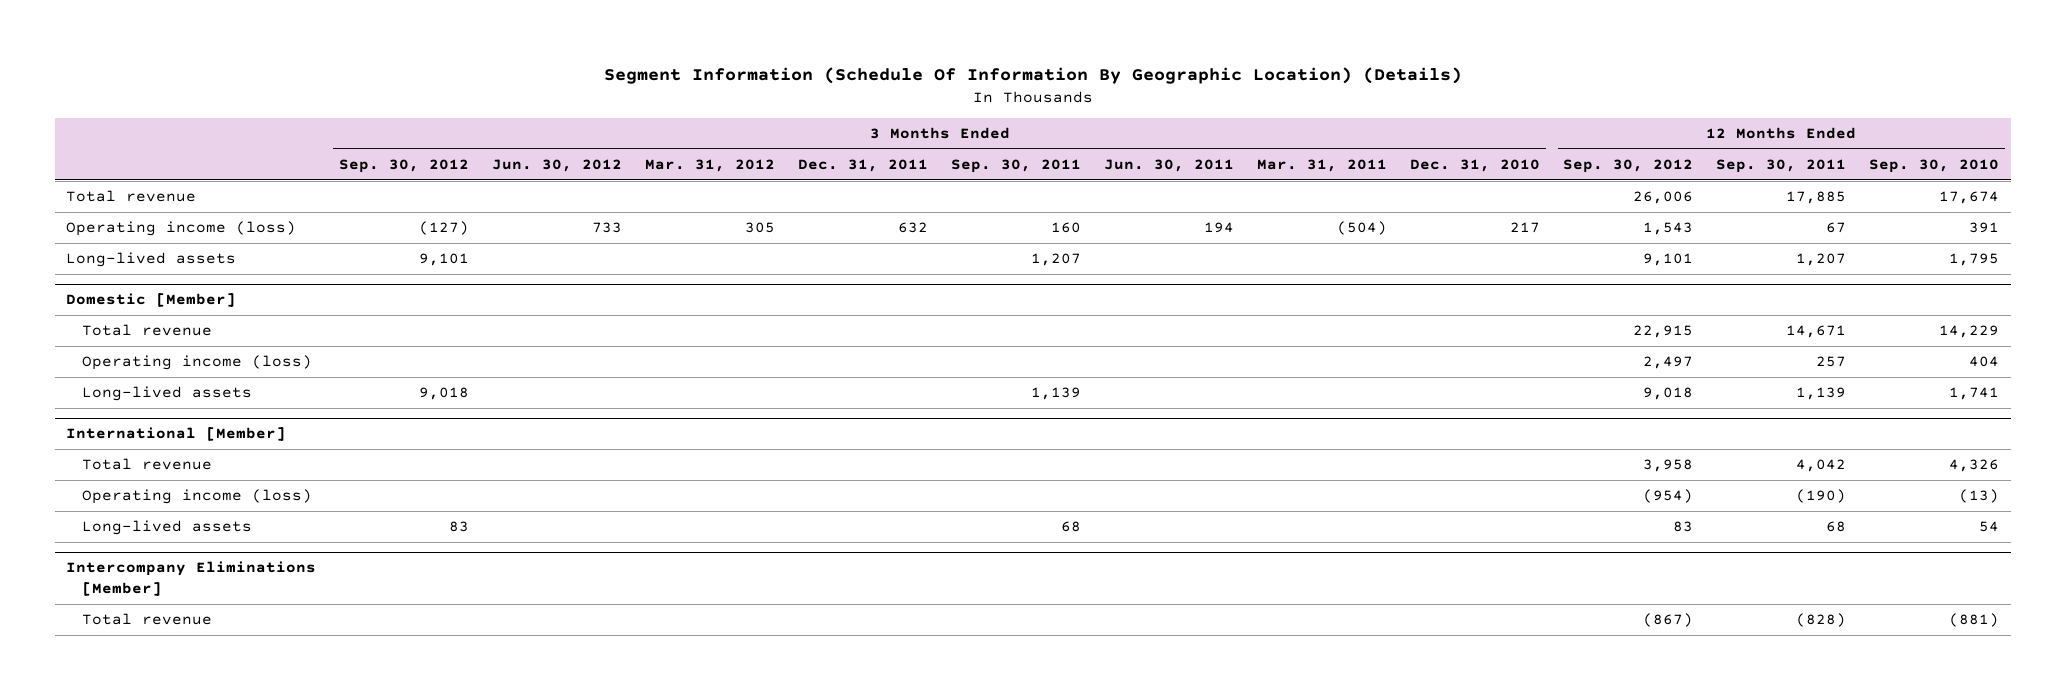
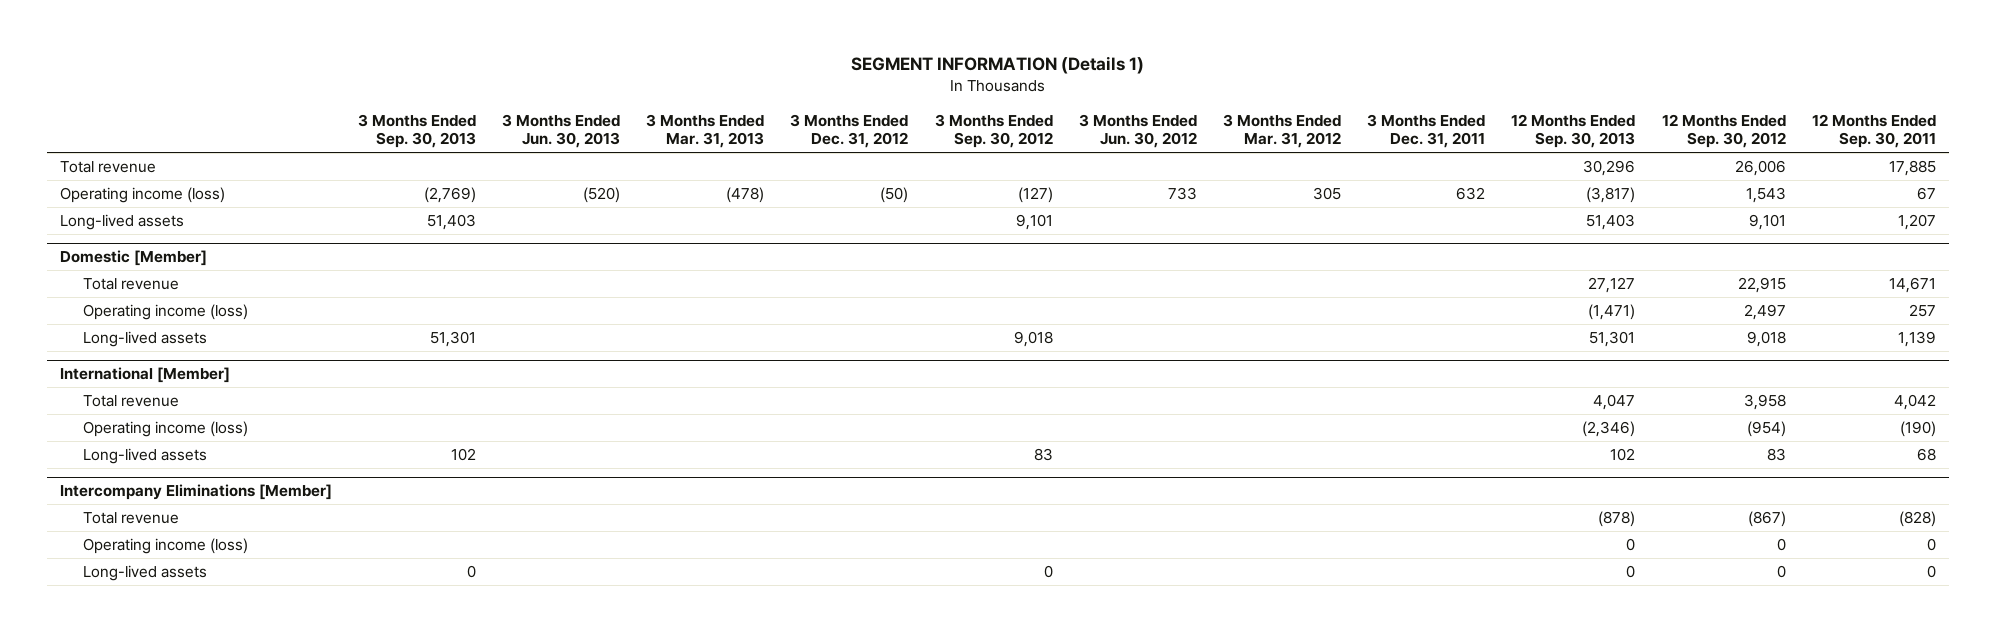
- Segment Information (Schedule Of Information By Geographic Location) (Details)
+ SEGMENT INFORMATION (Details 1)
- | 3 Months Ended Sep. 30, 2012 | 3 Months Ended Jun. 30, 2012 | 3 Months Ended Mar. 31, 2012 | 3 Months Ended Dec. 31, 2011 | 3 Months Ended Sep. 30, 2011 | 3 Months Ended Jun. 30, 2011 | 3 Months Ended Mar. 31, 2011 | 3 Months Ended Dec. 31, 2010 | 12 Months Ended Sep. 30, 2012 | 12 Months Ended Sep. 30, 2011 | 12 Months Ended Sep. 30, 2010
+ | 3 Months Ended Sep. 30, 2013 | 3 Months Ended Jun. 30, 2013 | 3 Months Ended Mar. 31, 2013 | 3 Months Ended Dec. 31, 2012 | 3 Months Ended Sep. 30, 2012 | 3 Months Ended Jun. 30, 2012 | 3 Months Ended Mar. 31, 2012 | 3 Months Ended Dec. 31, 2011 | 12 Months Ended Sep. 30, 2013 | 12 Months Ended Sep. 30, 2012 | 12 Months Ended Sep. 30, 2011
@ Intercompany Eliminations [Member]
+ Operating income (loss) | | | | | | | | | 0 | 0 | 0
+ Long-lived assets | 0 | | | | 0 | | | | 0 | 0 | 0

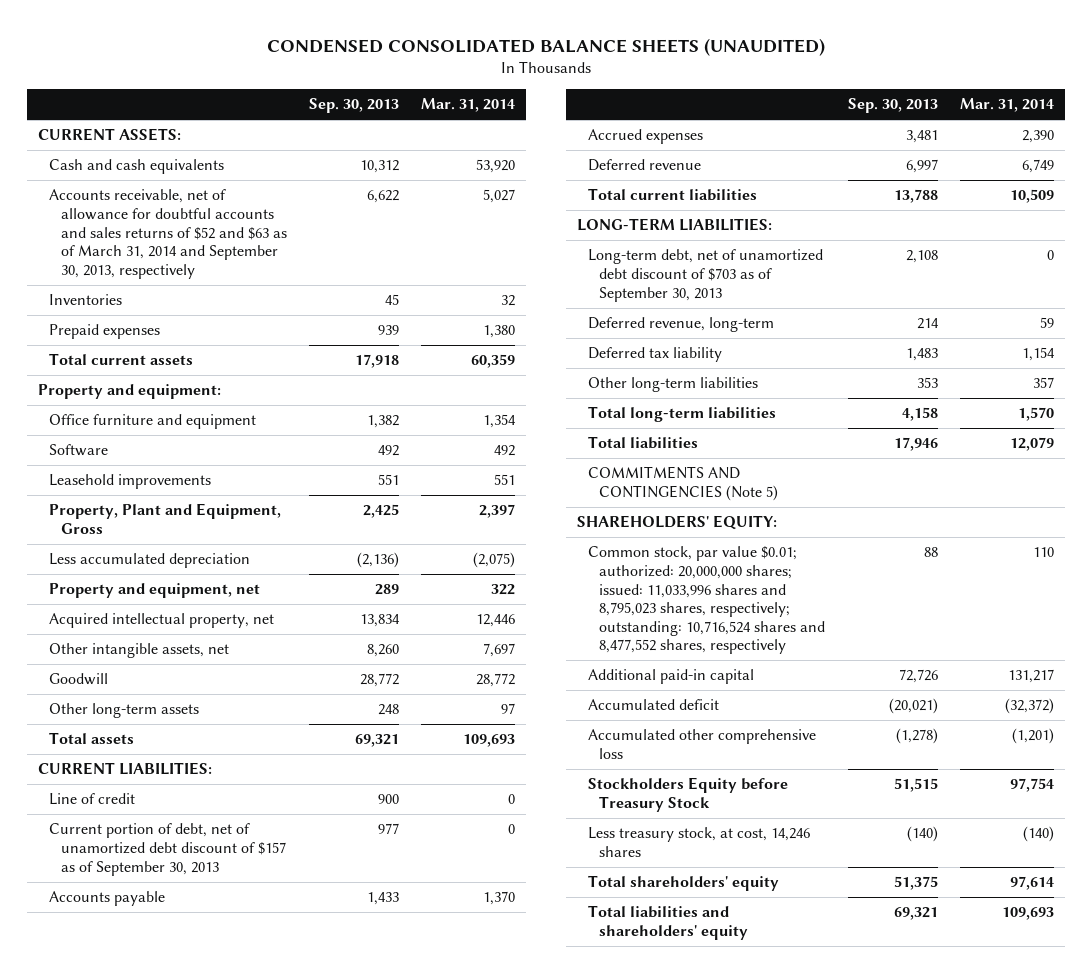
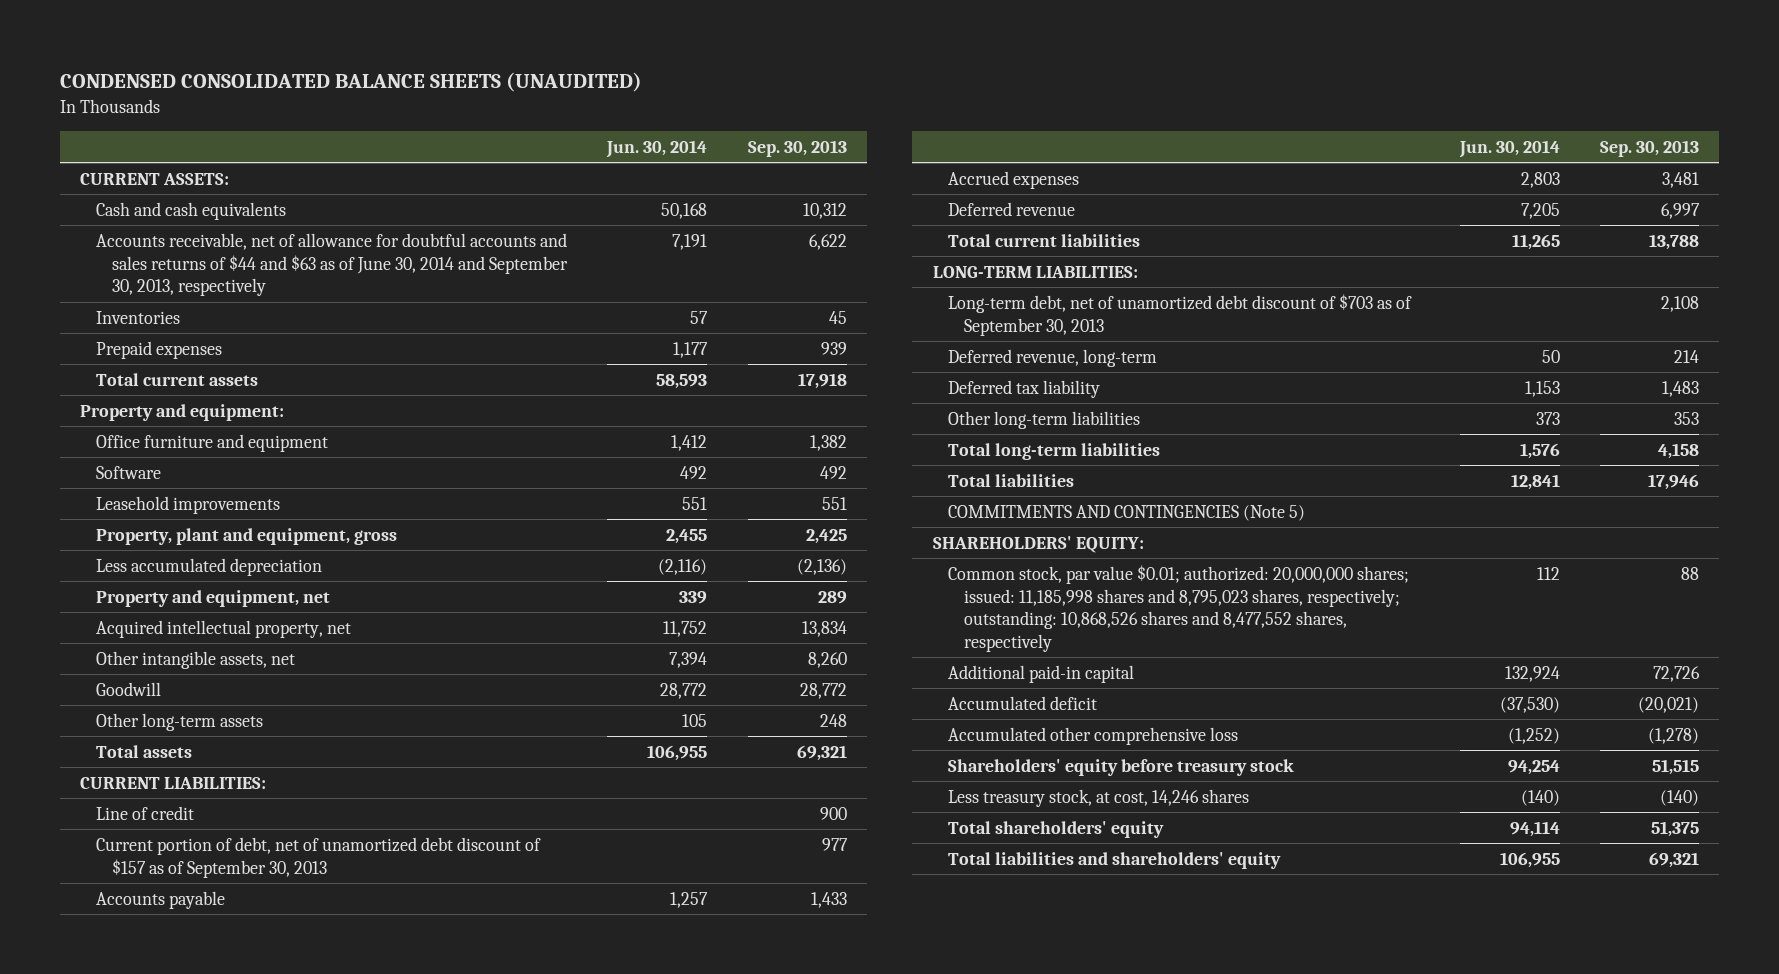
- | Sep. 30, 2013 | Mar. 31, 2014
+ | Jun. 30, 2014 | Sep. 30, 2013
- Accounts receivable, net of allowance for doubtful accounts and sales returns of $52 and $63 as of March 31, 2014 and September 30, 2013, respectively | 6,622 | 5,027
+ Accounts receivable, net of allowance for doubtful accounts and sales returns of $44 and $63 as of June 30, 2014 and September 30, 2013, respectively | 7,191 | 6,622
- Property, Plant and Equipment, Gross | 2,425 | 2,397
+ Property, plant and equipment, gross | 2,455 | 2,425
- Common stock, par value $0.01; authorized: 20,000,000 shares; issued: 11,033,996 shares and 8,795,023 shares, respectively; outstanding: 10,716,524 shares and 8,477,552 shares, respectively | 88 | 110
+ Common stock, par value $0.01; authorized: 20,000,000 shares; issued: 11,185,998 shares and 8,795,023 shares, respectively; outstanding: 10,868,526 shares and 8,477,552 shares, respectively | 112 | 88
- Stockholders Equity before Treasury Stock | 51,515 | 97,754
+ Shareholders' equity before treasury stock | 94,254 | 51,515

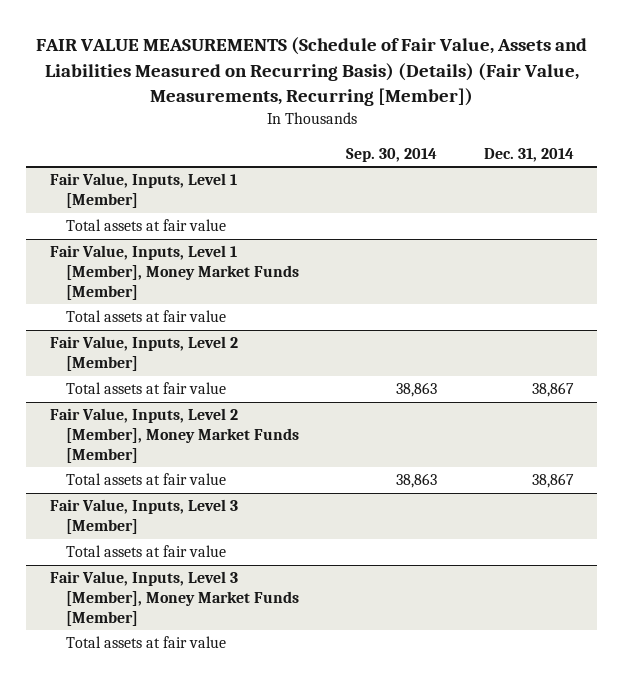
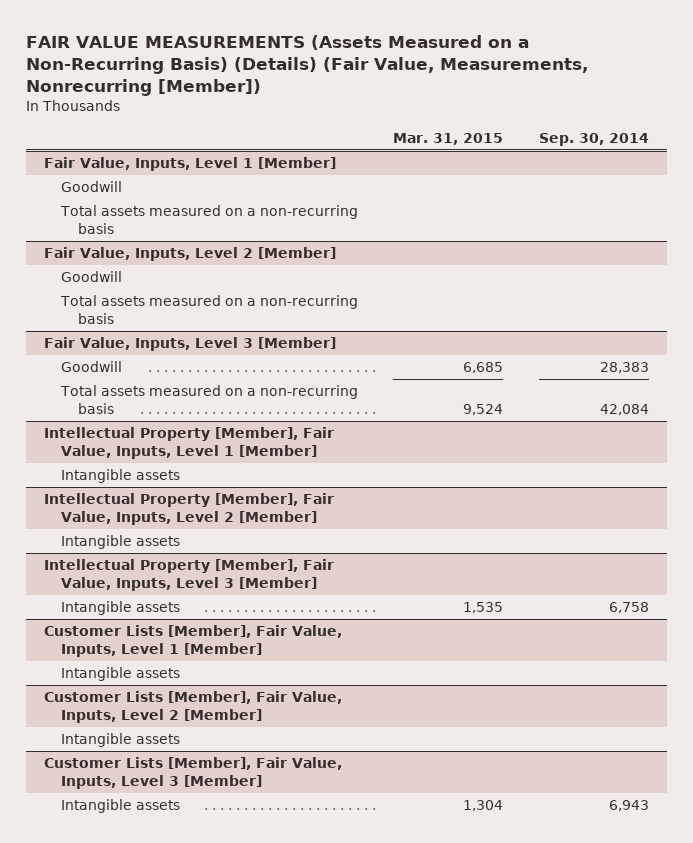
- FAIR VALUE MEASUREMENTS (Schedule of Fair Value, Assets and Liabilities Measured on Recurring Basis) (Details) (Fair Value, Measurements, Recurring [Member])
+ FAIR VALUE MEASUREMENTS (Assets Measured on a Non-Recurring Basis) (Details) (Fair Value, Measurements, Nonrecurring [Member])
- | Sep. 30, 2014 | Dec. 31, 2014
+ | Mar. 31, 2015 | Sep. 30, 2014
@ Fair Value, Inputs, Level 1 [Member]
- Total assets at fair value
- Fair Value, Inputs, Level 1 [Member], Money Market Funds [Member]
- Total assets at fair value
@ Fair Value, Inputs, Level 1 [Member]
+ Goodwill
+ Total assets measured on a non-recurring basis
@ Fair Value, Inputs, Level 2 [Member]
- Total assets at fair value | 38,863 | 38,867
- Fair Value, Inputs, Level 2 [Member], Money Market Funds [Member]
- Total assets at fair value | 38,863 | 38,867
@ Fair Value, Inputs, Level 2 [Member]
+ Goodwill
+ Total assets measured on a non-recurring basis
@ Fair Value, Inputs, Level 3 [Member]
- Total assets at fair value
- Fair Value, Inputs, Level 3 [Member], Money Market Funds [Member]
- Total assets at fair value
@ Fair Value, Inputs, Level 3 [Member]
+ Goodwill | 6,685 | 28,383
+ Total assets measured on a non-recurring basis | 9,524 | 42,084
+ Intellectual Property [Member], Fair Value, Inputs, Level 1 [Member]
+ Intangible assets
+ Intellectual Property [Member], Fair Value, Inputs, Level 2 [Member]
+ Intangible assets
+ Intellectual Property [Member], Fair Value, Inputs, Level 3 [Member]
+ Intangible assets | 1,535 | 6,758
+ Customer Lists [Member], Fair Value, Inputs, Level 1 [Member]
+ Intangible assets
+ Customer Lists [Member], Fair Value, Inputs, Level 2 [Member]
+ Intangible assets
+ Customer Lists [Member], Fair Value, Inputs, Level 3 [Member]
+ Intangible assets | 1,304 | 6,943

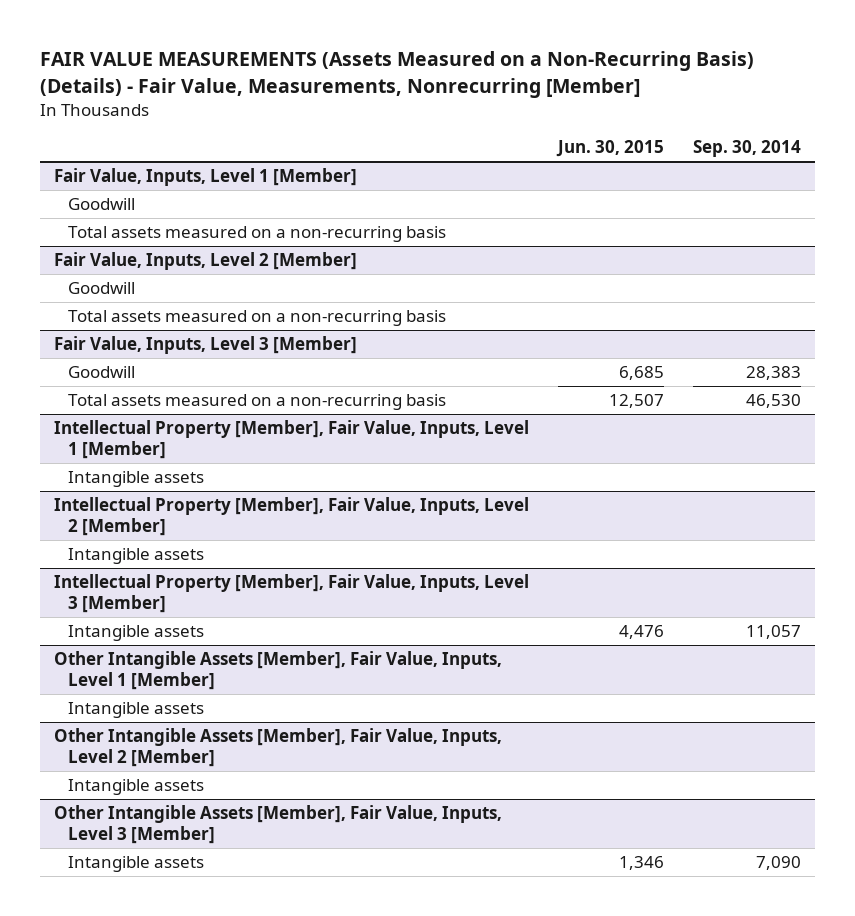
- FAIR VALUE MEASUREMENTS (Assets Measured on a Non-Recurring Basis) (Details) (Fair Value, Measurements, Nonrecurring [Member])
+ FAIR VALUE MEASUREMENTS (Assets Measured on a Non-Recurring Basis) (Details) - Fair Value, Measurements, Nonrecurring [Member]
- | Mar. 31, 2015 | Sep. 30, 2014
+ | Jun. 30, 2015 | Sep. 30, 2014
@ Fair Value, Inputs, Level 3 [Member]
- Total assets measured on a non-recurring basis | 9,524 | 42,084
+ Total assets measured on a non-recurring basis | 12,507 | 46,530
@ Intellectual Property [Member], Fair Value, Inputs, Level 3 [Member]
- Intangible assets | 1,535 | 6,758
- Customer Lists [Member], Fair Value, Inputs, Level 1 [Member]
@ Intellectual Property [Member], Fair Value, Inputs, Level 3 [Member]
+ Intangible assets | 4,476 | 11,057
+ Other Intangible Assets [Member], Fair Value, Inputs, Level 1 [Member]
- Customer Lists [Member], Fair Value, Inputs, Level 2 [Member]
+ Other Intangible Assets [Member], Fair Value, Inputs, Level 2 [Member]
- Customer Lists [Member], Fair Value, Inputs, Level 3 [Member]
- Intangible assets | 1,304 | 6,943
+ Other Intangible Assets [Member], Fair Value, Inputs, Level 3 [Member]
+ Intangible assets | 1,346 | 7,090

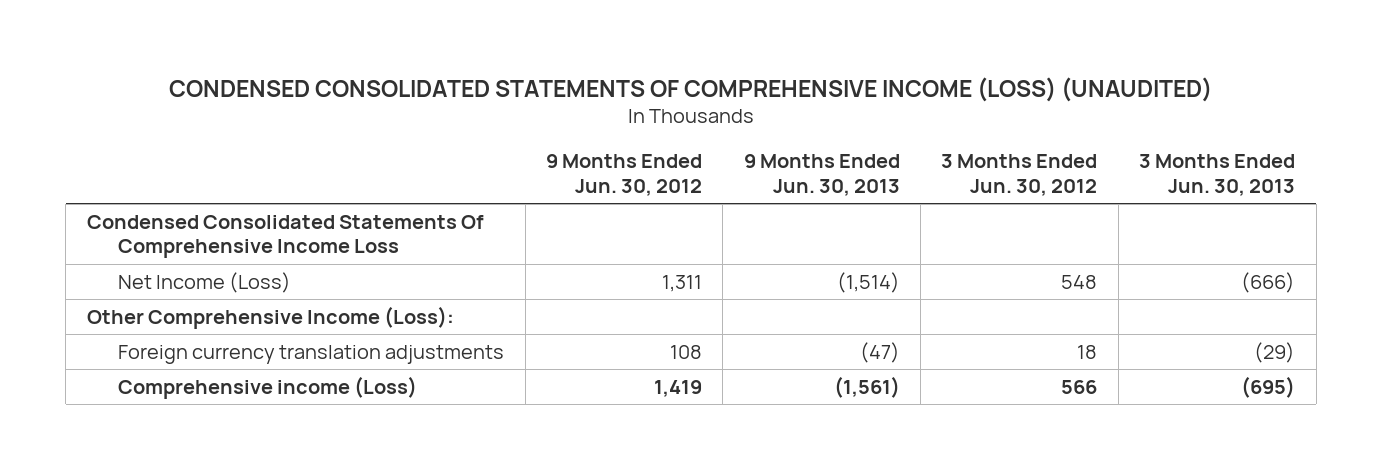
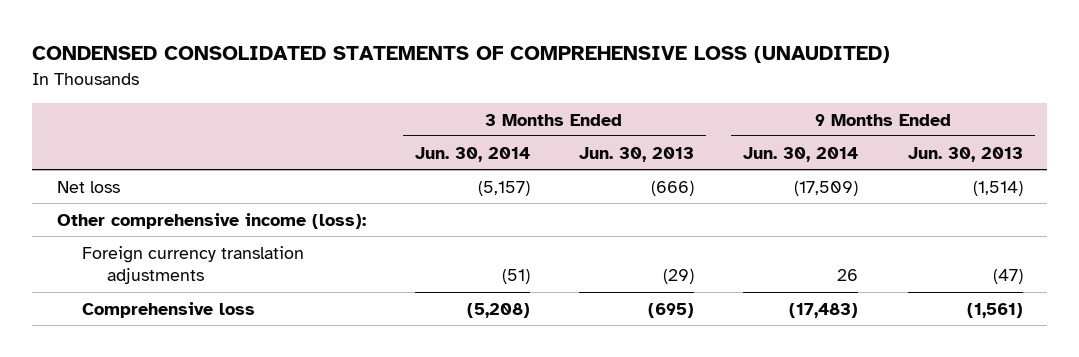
- CONDENSED CONSOLIDATED STATEMENTS OF COMPREHENSIVE INCOME (LOSS) (UNAUDITED)
+ CONDENSED CONSOLIDATED STATEMENTS OF COMPREHENSIVE LOSS (UNAUDITED)
- | 9 Months Ended Jun. 30, 2012 | 9 Months Ended Jun. 30, 2013 | 3 Months Ended Jun. 30, 2012 | 3 Months Ended Jun. 30, 2013
+ | 3 Months Ended Jun. 30, 2014 | 3 Months Ended Jun. 30, 2013 | 9 Months Ended Jun. 30, 2014 | 9 Months Ended Jun. 30, 2013
- Condensed Consolidated Statements Of Comprehensive Income Loss
- Net Income (Loss) | 1,311 | (1,514) | 548 | (666)
- Other Comprehensive Income (Loss):
+ Net loss | (5,157) | (666) | (17,509) | (1,514)
+ Other comprehensive income (loss):
- Comprehensive income (Loss) | 1,419 | (1,561) | 566 | (695)
+ Comprehensive loss | (5,208) | (695) | (17,483) | (1,561)

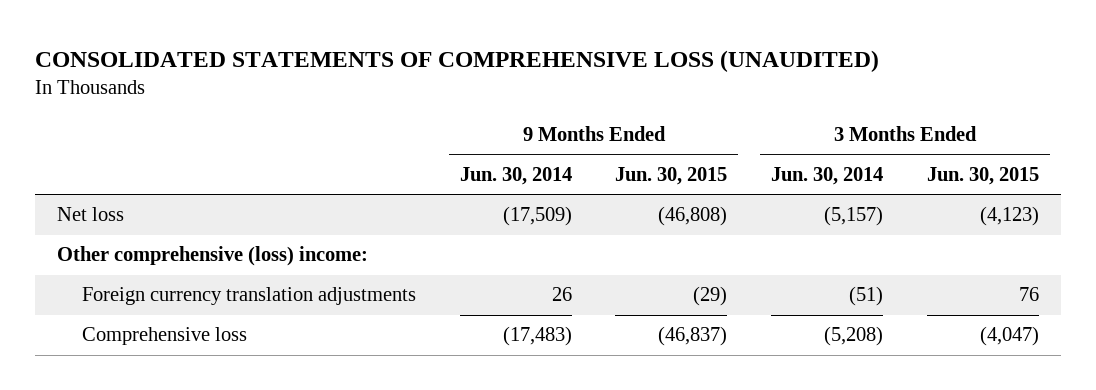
- CONDENSED CONSOLIDATED STATEMENTS OF COMPREHENSIVE LOSS (UNAUDITED)
+ CONSOLIDATED STATEMENTS OF COMPREHENSIVE LOSS (UNAUDITED)
- | 3 Months Ended Jun. 30, 2014 | 3 Months Ended Jun. 30, 2013 | 9 Months Ended Jun. 30, 2014 | 9 Months Ended Jun. 30, 2013
+ | 9 Months Ended Jun. 30, 2014 | 9 Months Ended Jun. 30, 2015 | 3 Months Ended Jun. 30, 2014 | 3 Months Ended Jun. 30, 2015
- Other comprehensive income (loss):
+ Other comprehensive (loss) income:

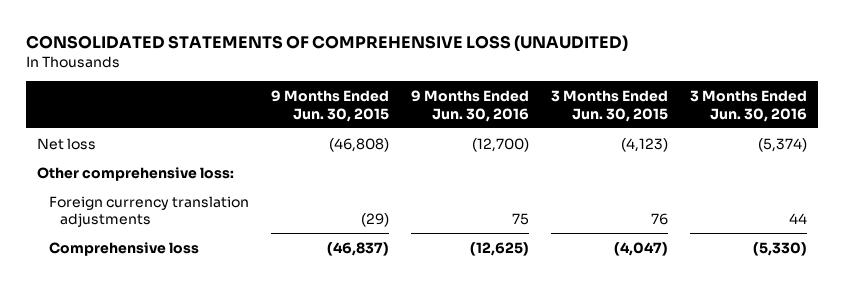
- | 9 Months Ended Jun. 30, 2014 | 9 Months Ended Jun. 30, 2015 | 3 Months Ended Jun. 30, 2014 | 3 Months Ended Jun. 30, 2015
+ | 9 Months Ended Jun. 30, 2015 | 9 Months Ended Jun. 30, 2016 | 3 Months Ended Jun. 30, 2015 | 3 Months Ended Jun. 30, 2016
- Other comprehensive (loss) income:
+ Other comprehensive loss:

